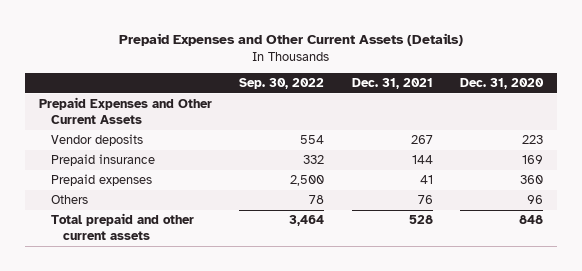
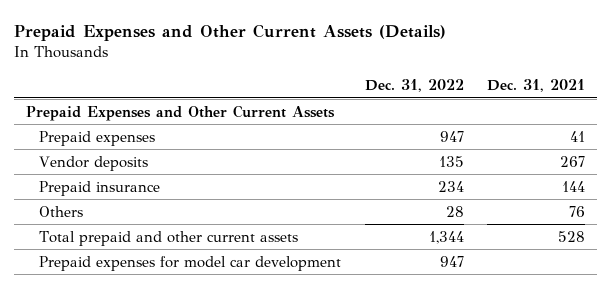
- | Sep. 30, 2022 | Dec. 31, 2021 | Dec. 31, 2020
+ | Dec. 31, 2022 | Dec. 31, 2021
moved up: Prepaid expenses | 947 | 41
+ Prepaid expenses for model car development | 947 |

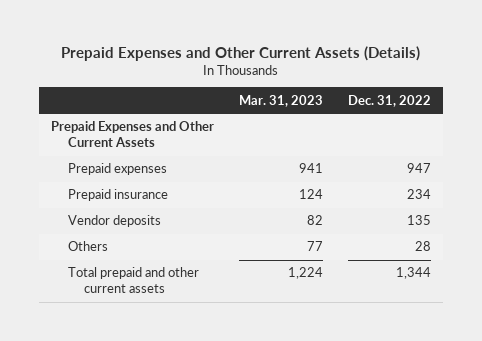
- | Dec. 31, 2022 | Dec. 31, 2021
+ | Mar. 31, 2023 | Dec. 31, 2022
moved down: Vendor deposits | 82 | 135
- Prepaid expenses for model car development | 947 |

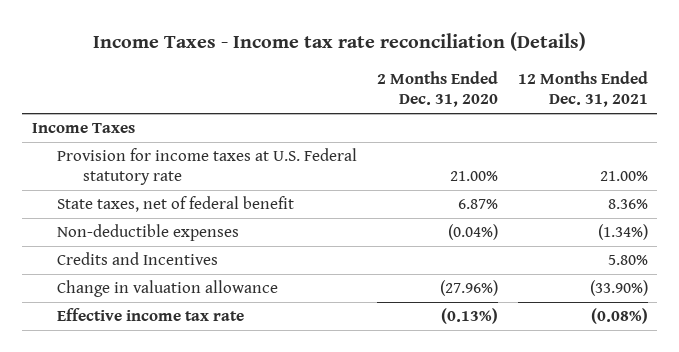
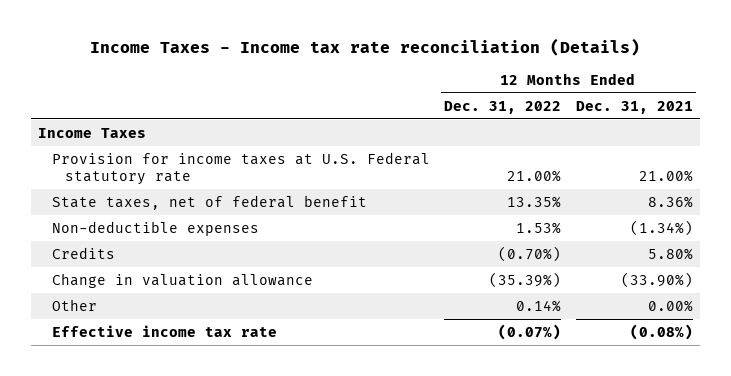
- | 2 Months Ended Dec. 31, 2020 | 12 Months Ended Dec. 31, 2021
+ | 12 Months Ended Dec. 31, 2022 | 12 Months Ended Dec. 31, 2021
- Credits and Incentives | | 5.80%
+ Credits | (0.70%) | 5.80%
+ Other | 0.14% | 0.00%

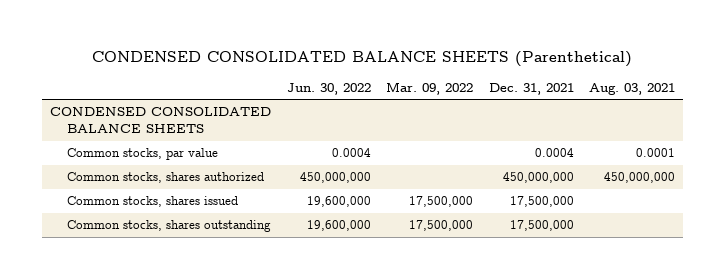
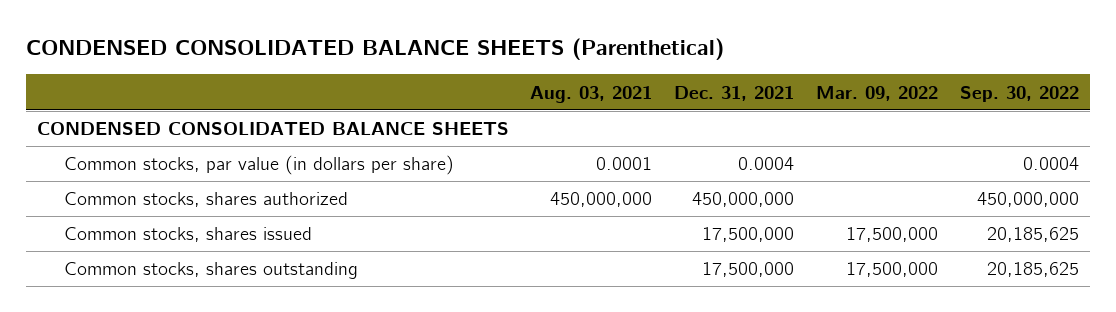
- | Jun. 30, 2022 | Mar. 09, 2022 | Dec. 31, 2021 | Aug. 03, 2021
+ | Aug. 03, 2021 | Dec. 31, 2021 | Mar. 09, 2022 | Sep. 30, 2022
- Common stocks, par value | 0.0004 | | 0.0004 | 0.0001
+ Common stocks, par value (in dollars per share) | 0.0001 | 0.0004 | | 0.0004

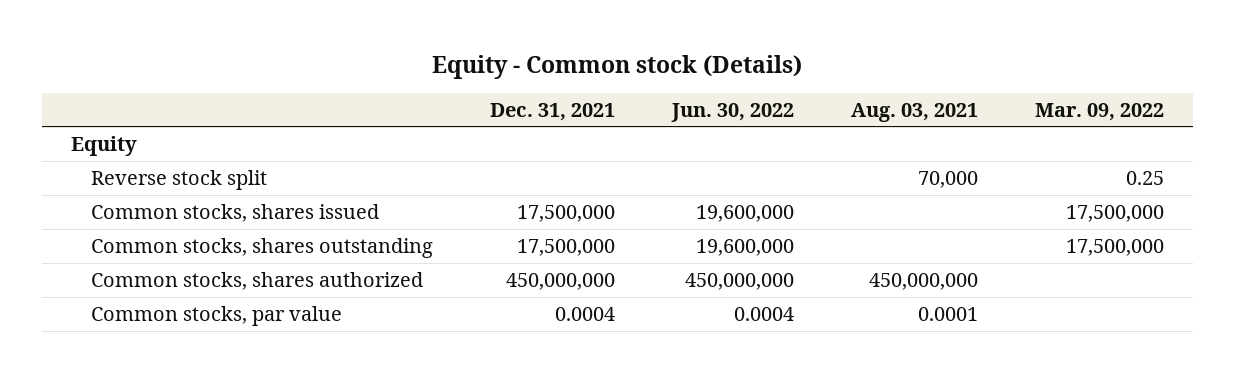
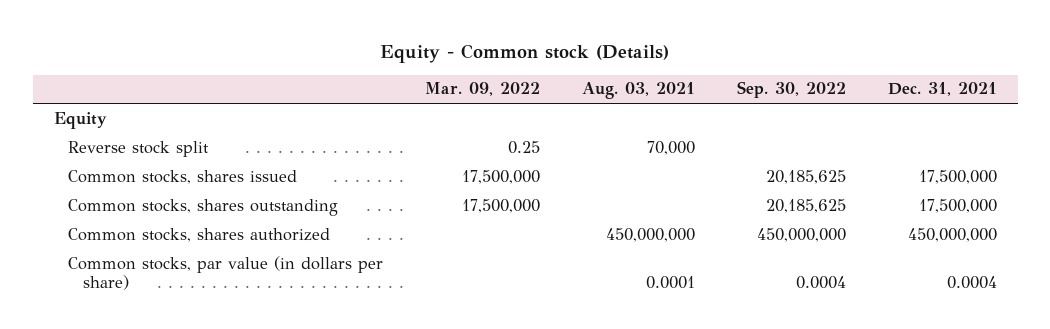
- | Dec. 31, 2021 | Jun. 30, 2022 | Aug. 03, 2021 | Mar. 09, 2022
+ | Mar. 09, 2022 | Aug. 03, 2021 | Sep. 30, 2022 | Dec. 31, 2021
- Common stocks, par value | 0.0004 | 0.0004 | 0.0001 |
+ Common stocks, par value (in dollars per share) | | 0.0001 | 0.0004 | 0.0004

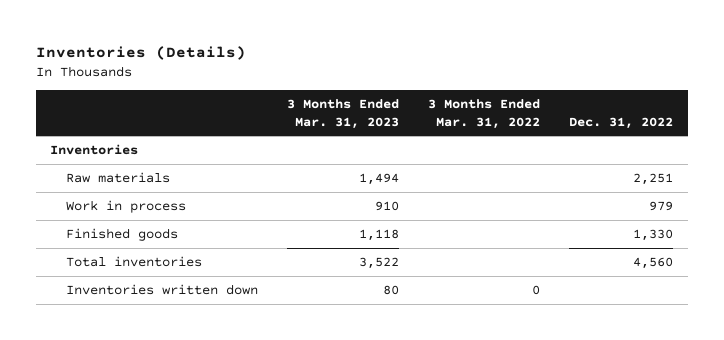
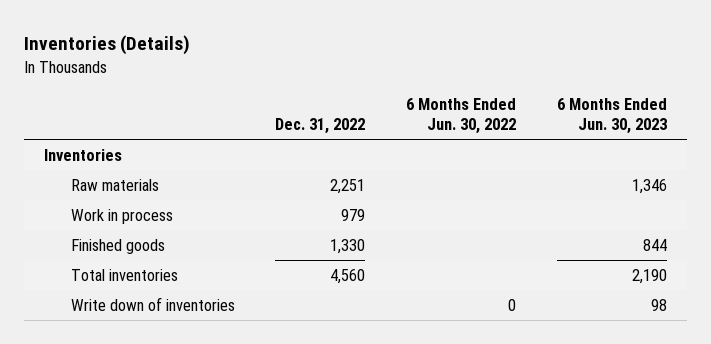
- | 3 Months Ended Mar. 31, 2023 | 3 Months Ended Mar. 31, 2022 | Dec. 31, 2022
+ | Dec. 31, 2022 | 6 Months Ended Jun. 30, 2022 | 6 Months Ended Jun. 30, 2023
- Inventories written down | 80 | 0 |
+ Write down of inventories | | 0 | 98

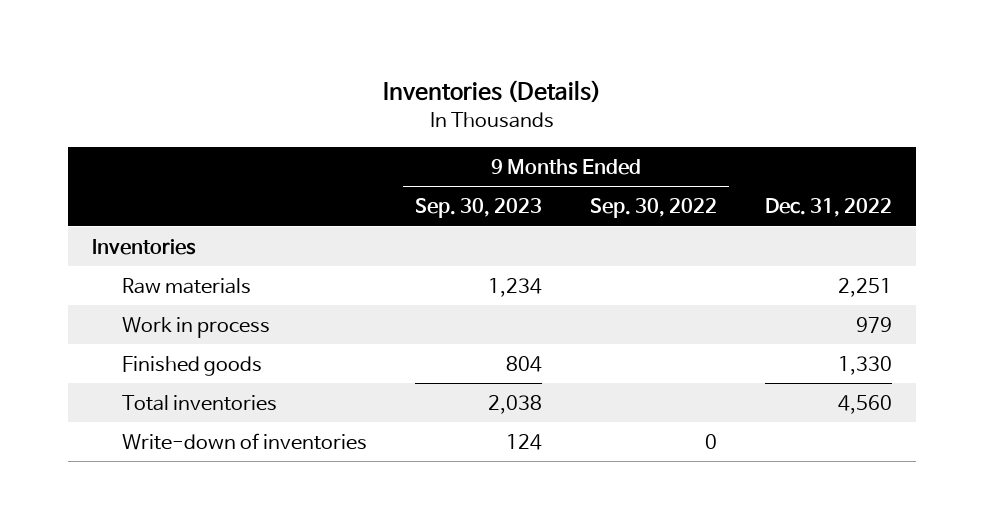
- | Dec. 31, 2022 | 6 Months Ended Jun. 30, 2022 | 6 Months Ended Jun. 30, 2023
+ | 9 Months Ended Sep. 30, 2023 | 9 Months Ended Sep. 30, 2022 | Dec. 31, 2022
- Write down of inventories | | 0 | 98
+ Write-down of inventories | 124 | 0 |

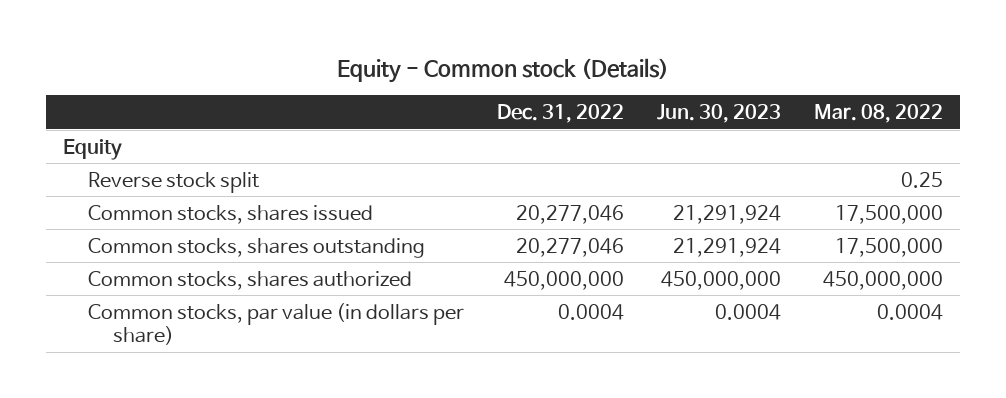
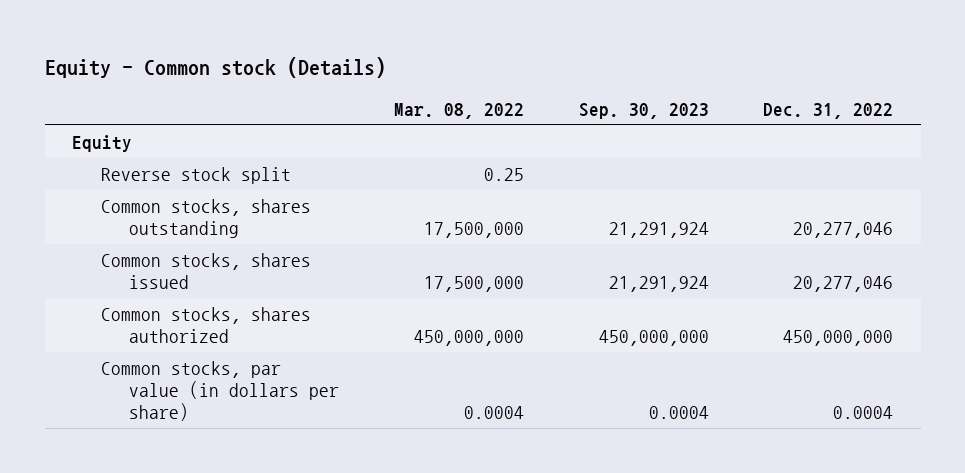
- | Dec. 31, 2022 | Jun. 30, 2023 | Mar. 08, 2022
+ | Mar. 08, 2022 | Sep. 30, 2023 | Dec. 31, 2022
moved down: Common stocks, shares issued | 17,500,000 | 21,291,924 | 20,277,046

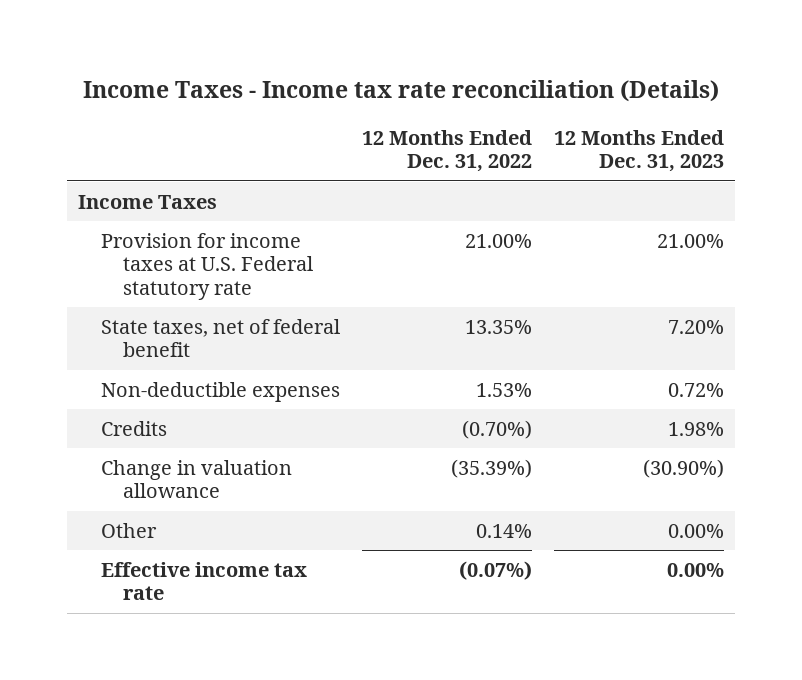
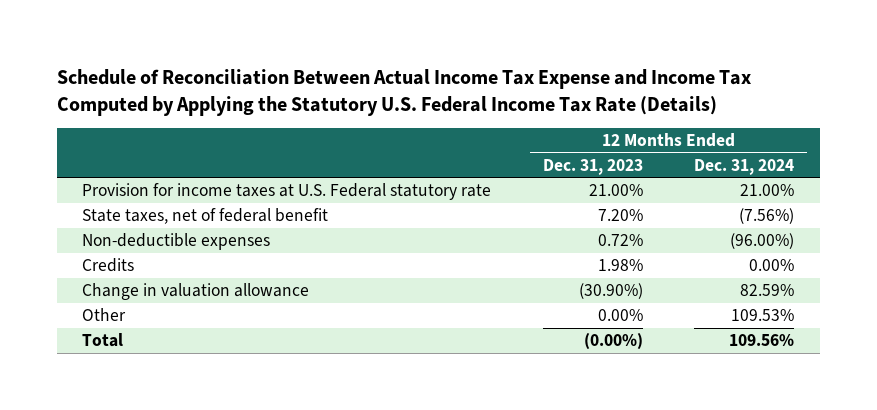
- Income Taxes - Income tax rate reconciliation (Details)
+ Schedule of Reconciliation Between Actual Income Tax Expense and Income Tax Computed by Applying the Statutory U.S. Federal Income Tax Rate (Details)
- | 12 Months Ended Dec. 31, 2022 | 12 Months Ended Dec. 31, 2023
+ | 12 Months Ended Dec. 31, 2023 | 12 Months Ended Dec. 31, 2024
- Income Taxes
- Effective income tax rate | (0.07%) | 0.00%
+ Total | (0.00%) | 109.56%

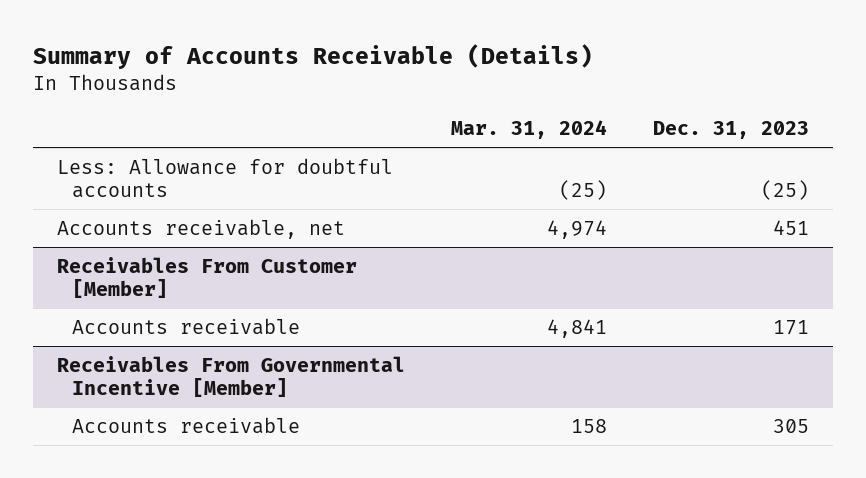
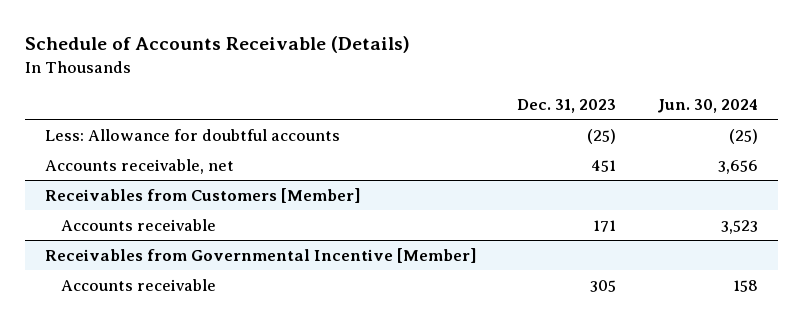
- Summary of Accounts Receivable (Details)
+ Schedule of Accounts Receivable (Details)
- | Mar. 31, 2024 | Dec. 31, 2023
+ | Dec. 31, 2023 | Jun. 30, 2024
- Receivables From Customer [Member]
+ Receivables from Customers [Member]
- Receivables From Governmental Incentive [Member]
+ Receivables from Governmental Incentive [Member]

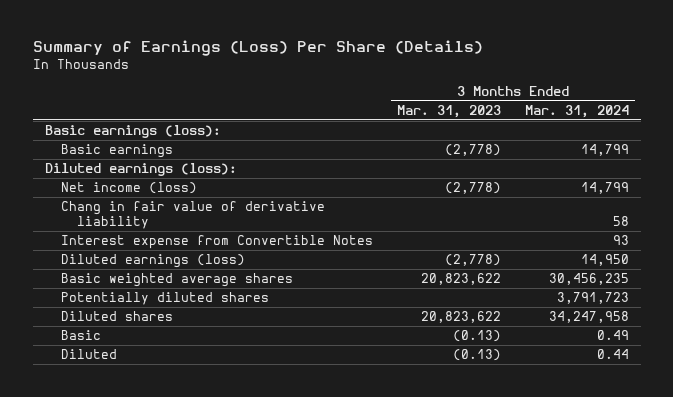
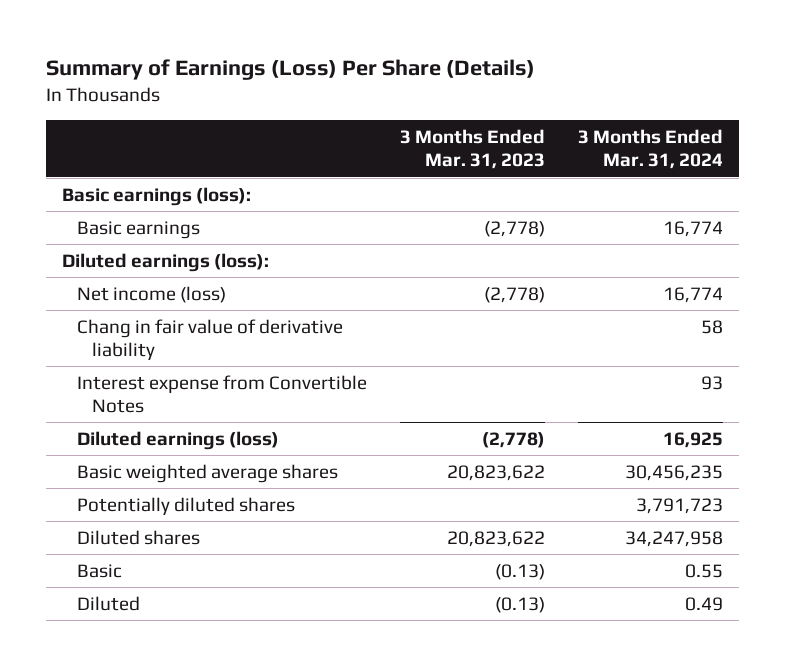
- Basic earnings | (2,778) | 14,799
+ Basic earnings | (2,778) | 16,774
- Net income (loss) | (2,778) | 14,799
+ Net income (loss) | (2,778) | 16,774
- Diluted earnings (loss) | (2,778) | 14,950
+ Diluted earnings (loss) | (2,778) | 16,925
- Basic | (0.13) | 0.49
- Diluted | (0.13) | 0.44
+ Basic | (0.13) | 0.55
+ Diluted | (0.13) | 0.49

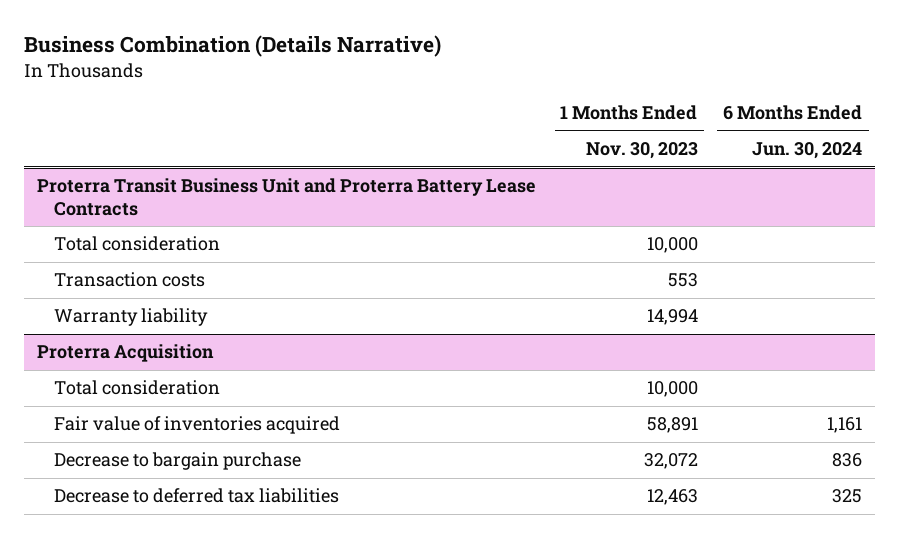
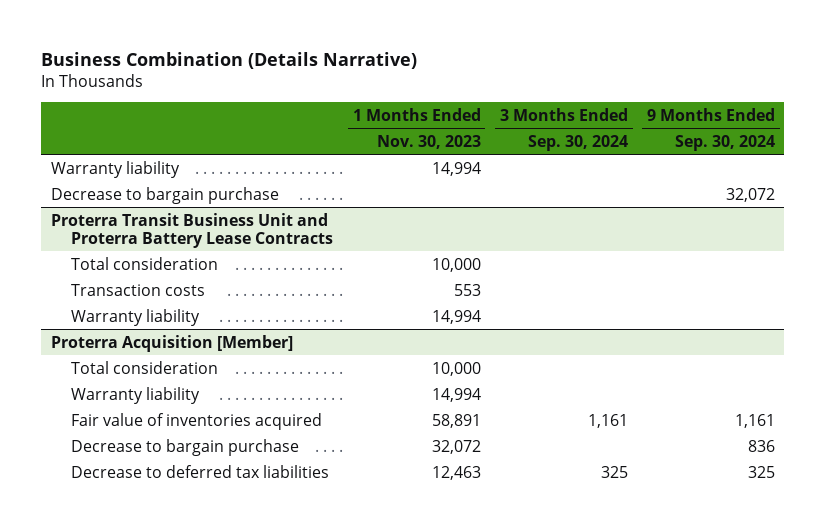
- | 1 Months Ended Nov. 30, 2023 | 6 Months Ended Jun. 30, 2024
+ | 1 Months Ended Nov. 30, 2023 | 3 Months Ended Sep. 30, 2024 | 9 Months Ended Sep. 30, 2024
+ Warranty liability | 14,994 | |
+ Decrease to bargain purchase | | | 32,072
- Proterra Acquisition
+ Proterra Acquisition [Member]
+ Warranty liability | 14,994 | |

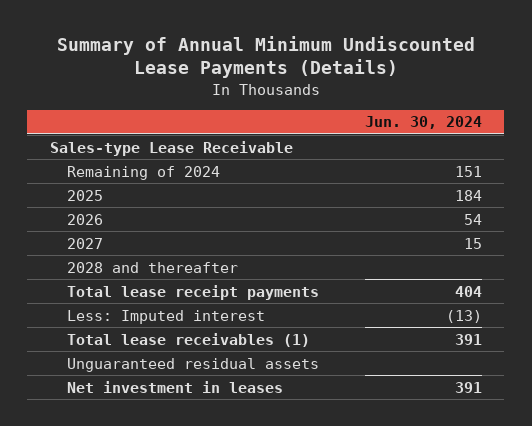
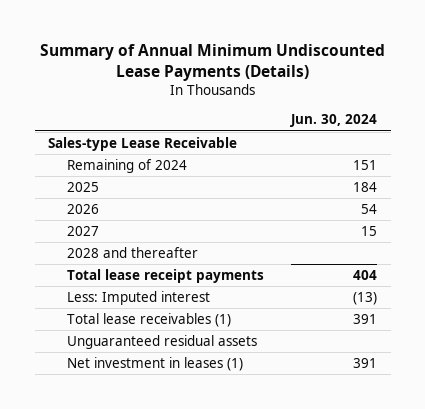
- Net investment in leases | 391
+ Net investment in leases (1) | 391

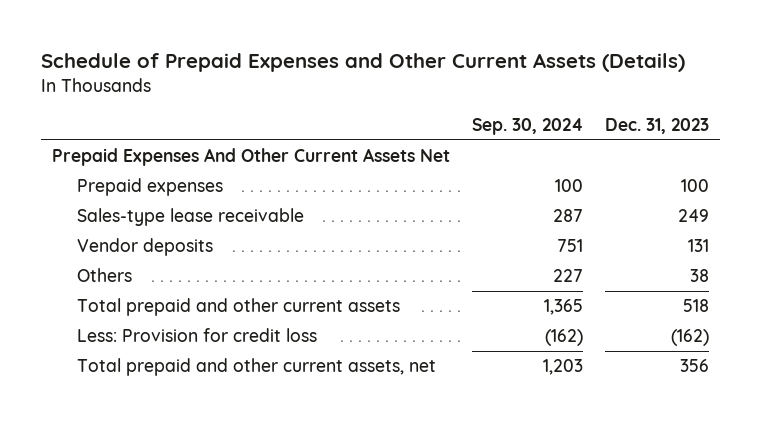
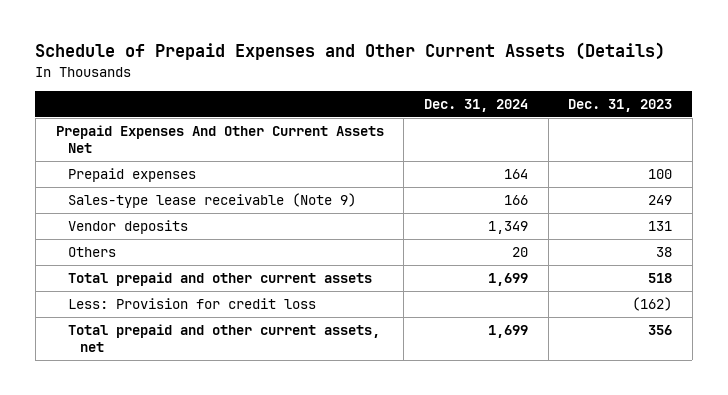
- | Sep. 30, 2024 | Dec. 31, 2023
+ | Dec. 31, 2024 | Dec. 31, 2023
- Sales-type lease receivable | 287 | 249
+ Sales-type lease receivable (Note 9) | 166 | 249

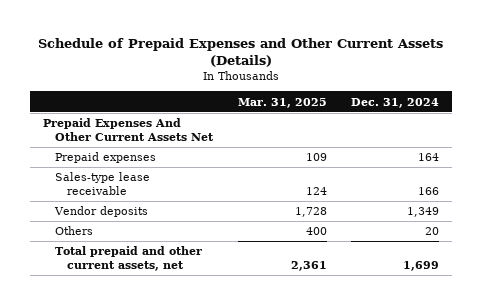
- | Dec. 31, 2024 | Dec. 31, 2023
+ | Mar. 31, 2025 | Dec. 31, 2024
- Sales-type lease receivable (Note 9) | 166 | 249
+ Sales-type lease receivable | 124 | 166
- Total prepaid and other current assets | 1,699 | 518
- Less: Provision for credit loss | | (162)

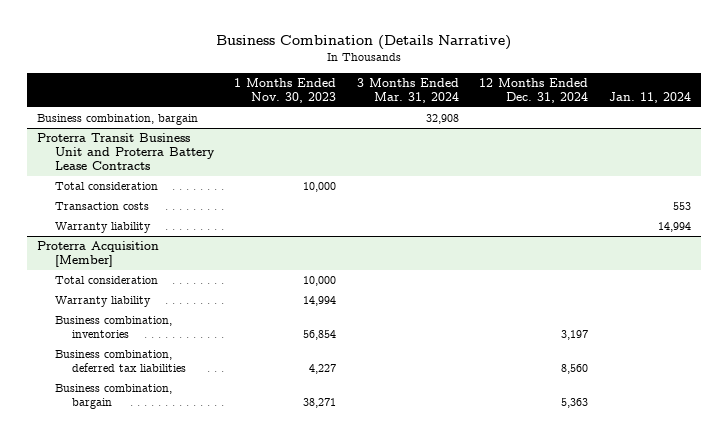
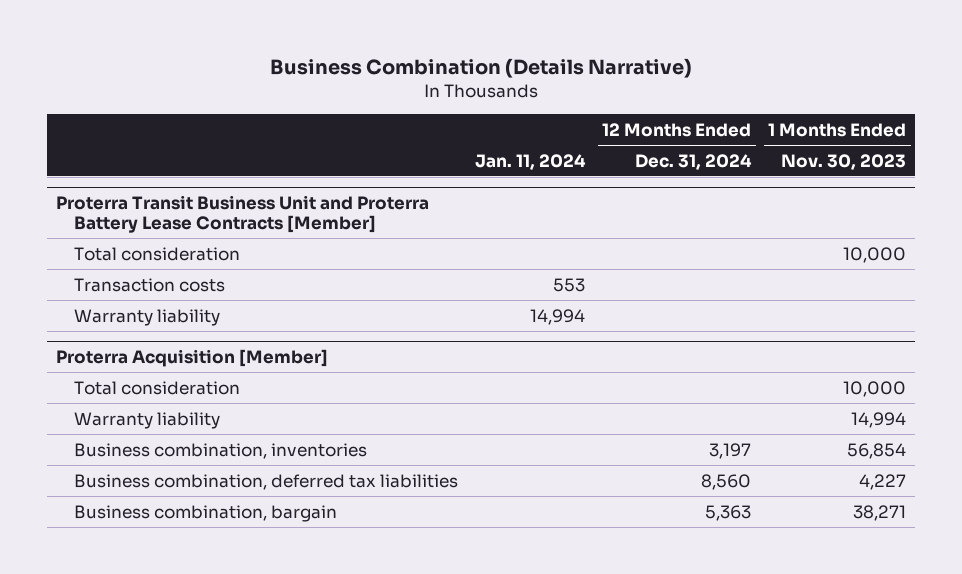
- | 1 Months Ended Nov. 30, 2023 | 3 Months Ended Mar. 31, 2024 | 12 Months Ended Dec. 31, 2024 | Jan. 11, 2024
+ | Jan. 11, 2024 | 12 Months Ended Dec. 31, 2024 | 1 Months Ended Nov. 30, 2023
- Business combination, bargain | | 32,908 | |
- Proterra Transit Business Unit and Proterra Battery Lease Contracts
+ Proterra Transit Business Unit and Proterra Battery Lease Contracts [Member]

